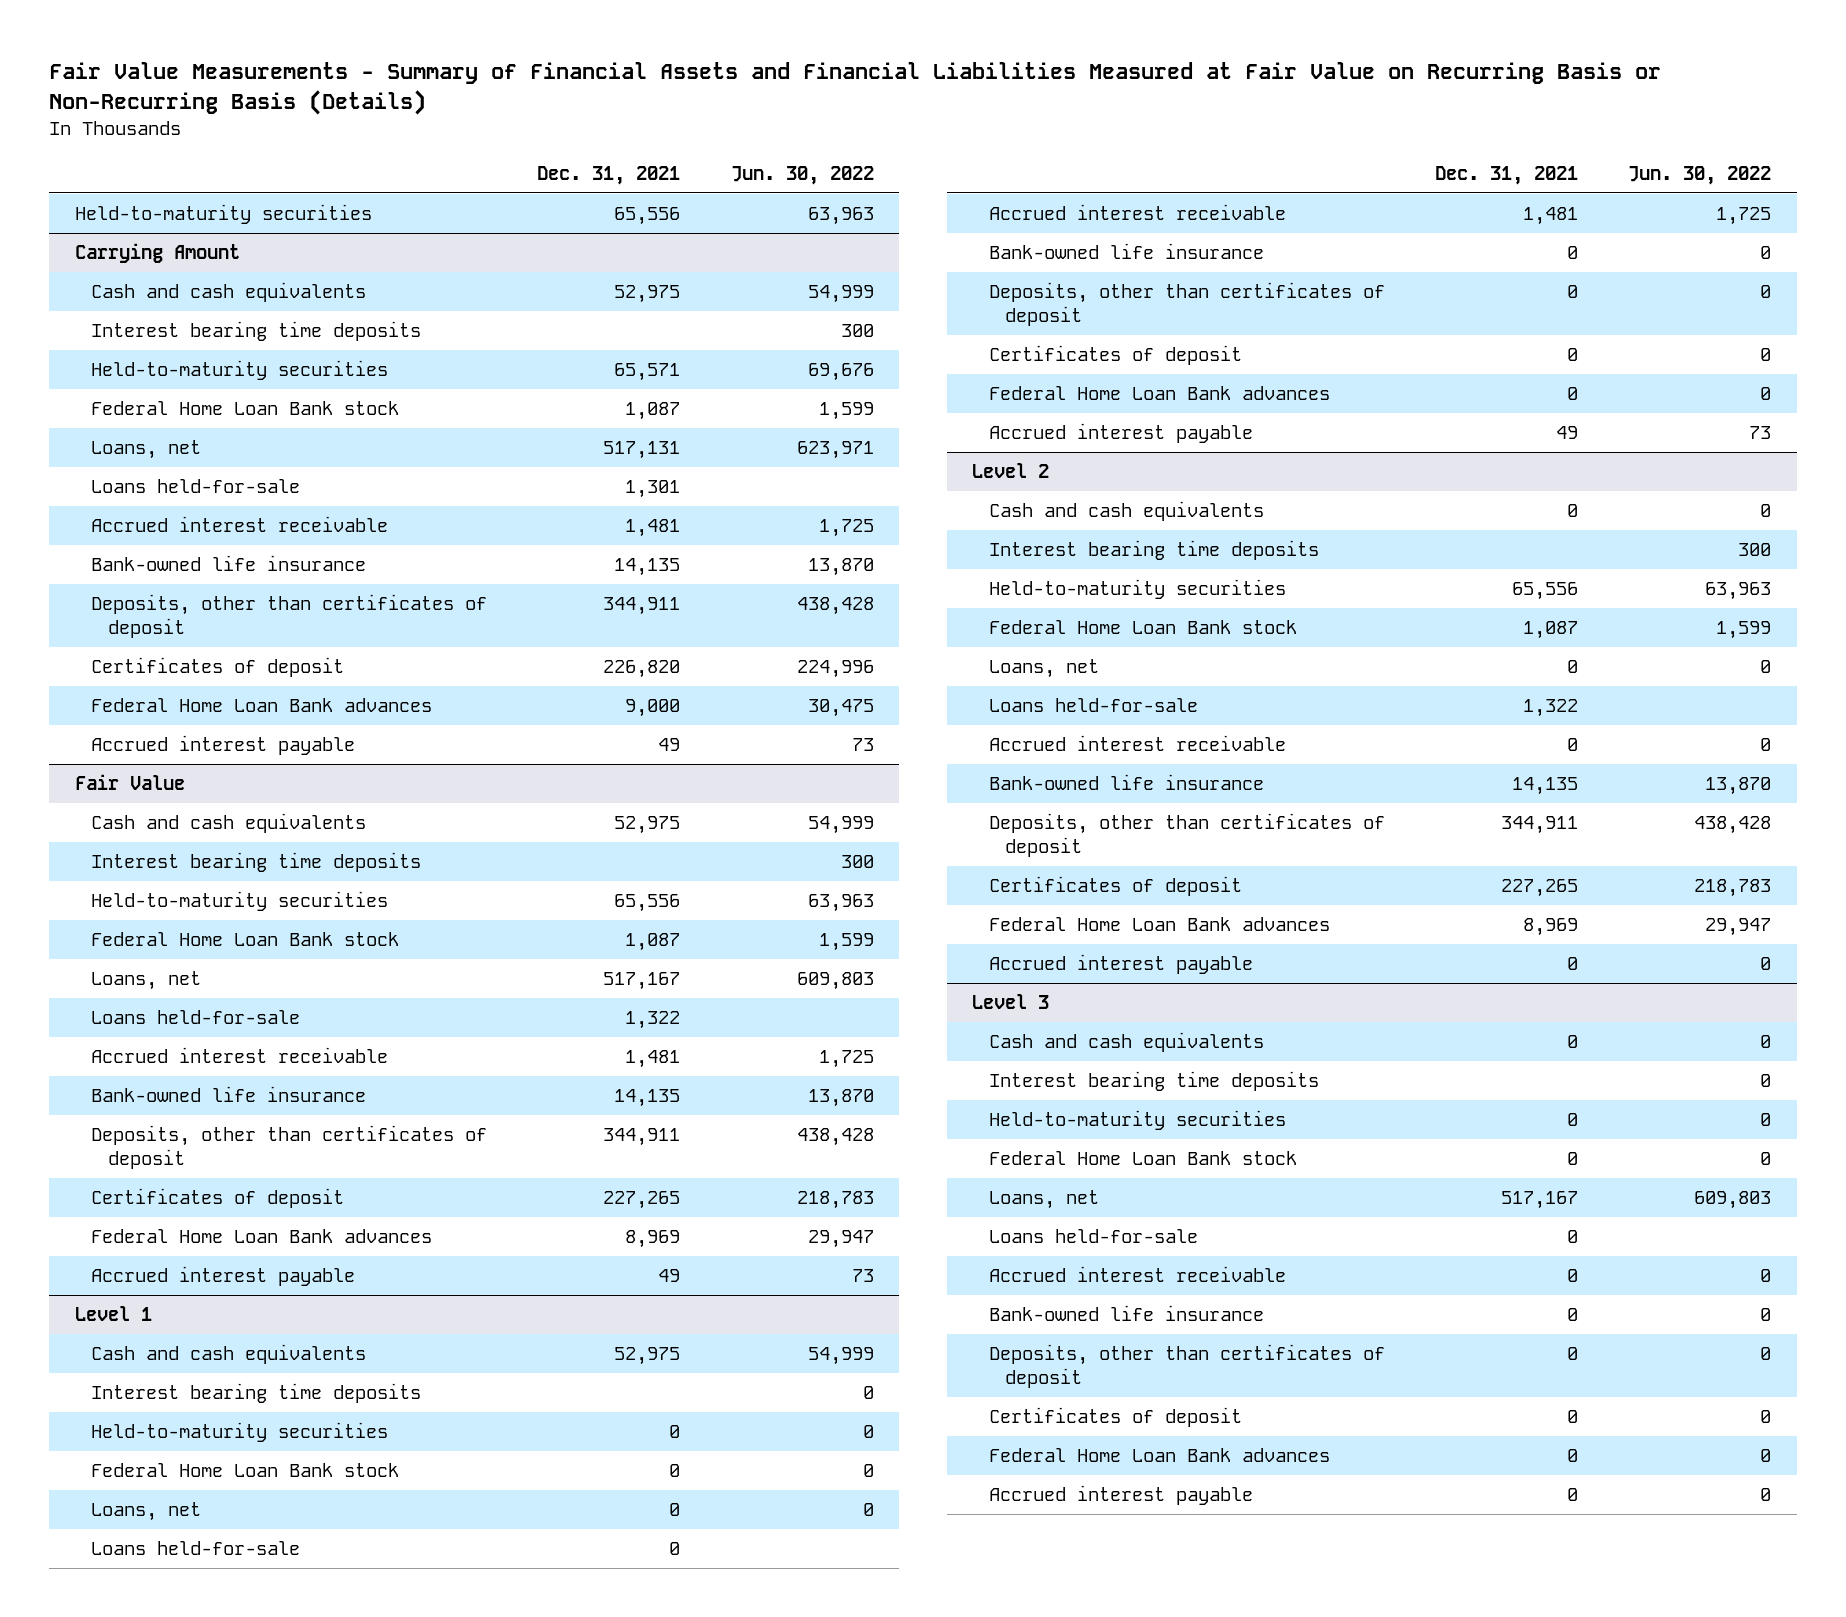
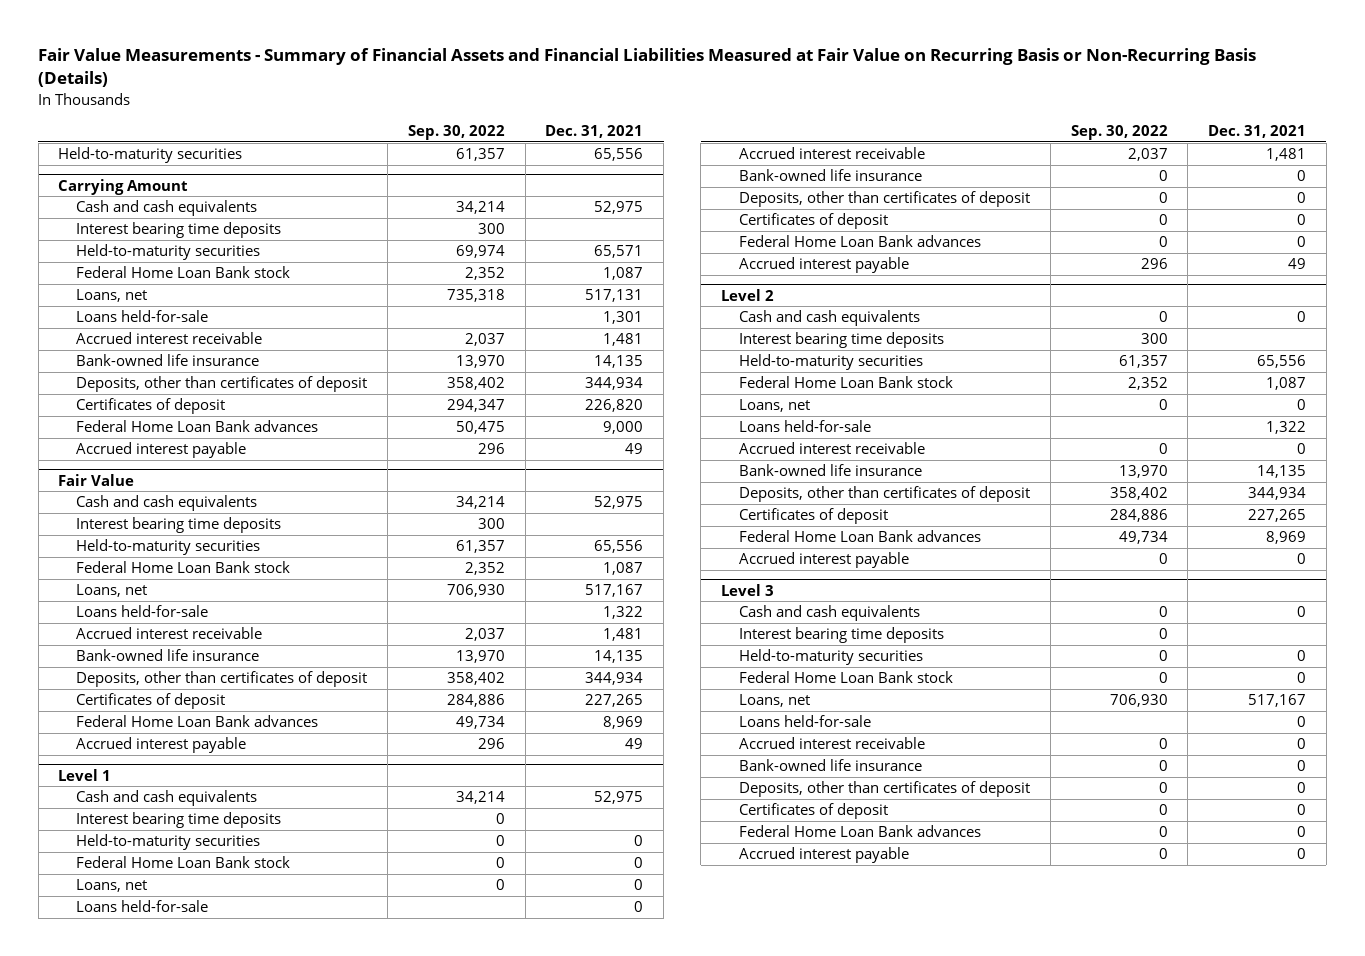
- | Dec. 31, 2021 | Jun. 30, 2022
+ | Sep. 30, 2022 | Dec. 31, 2021
@ Carrying Amount
- Deposits, other than certificates of deposit | 344,911 | 438,428
+ Deposits, other than certificates of deposit | 358,402 | 344,934
@ Fair Value
- Deposits, other than certificates of deposit | 344,911 | 438,428
+ Deposits, other than certificates of deposit | 358,402 | 344,934
@ Level 2
- Deposits, other than certificates of deposit | 344,911 | 438,428
+ Deposits, other than certificates of deposit | 358,402 | 344,934

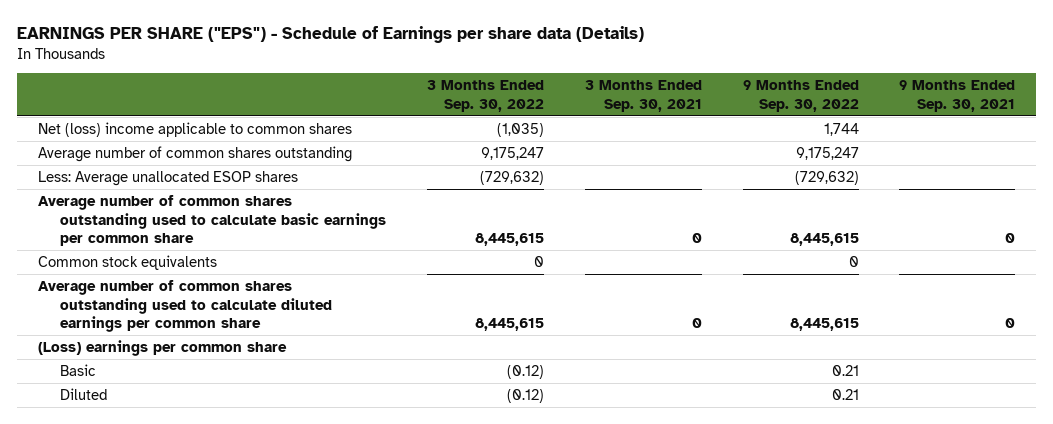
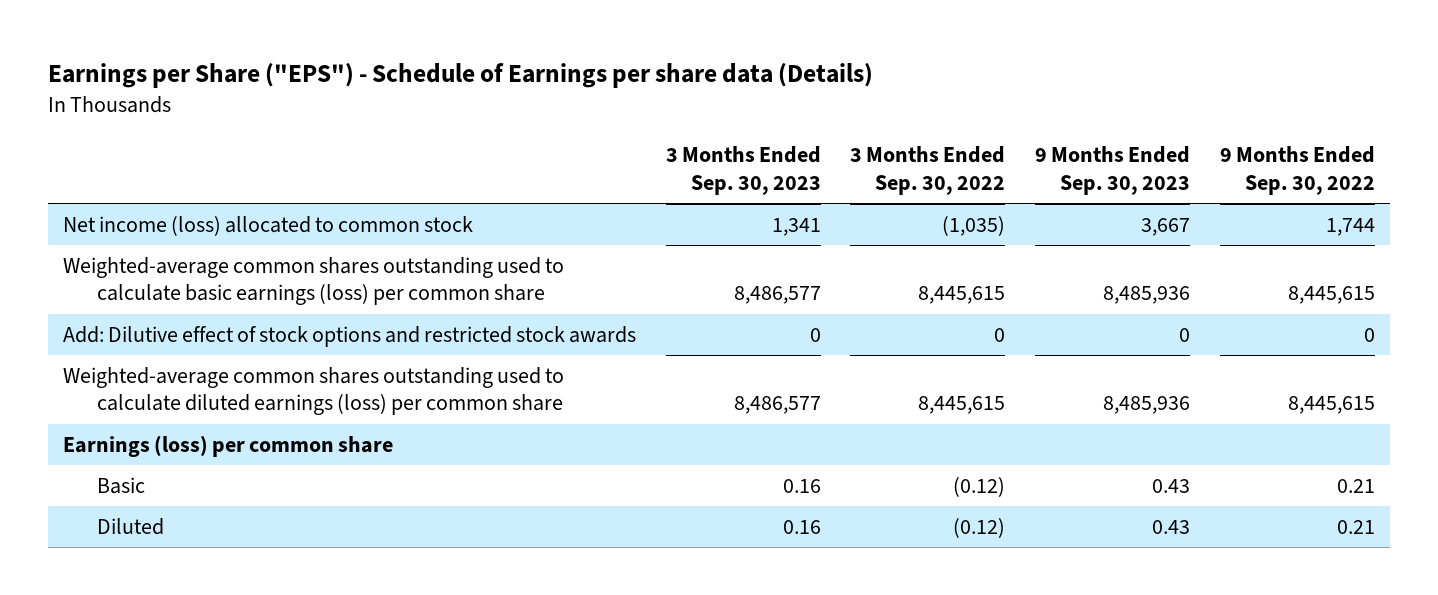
- EARNINGS PER SHARE ("EPS") - Schedule of Earnings per share data (Details)
+ Earnings per Share ("EPS") - Schedule of Earnings per share data (Details)
- | 3 Months Ended Sep. 30, 2022 | 3 Months Ended Sep. 30, 2021 | 9 Months Ended Sep. 30, 2022 | 9 Months Ended Sep. 30, 2021
+ | 3 Months Ended Sep. 30, 2023 | 3 Months Ended Sep. 30, 2022 | 9 Months Ended Sep. 30, 2023 | 9 Months Ended Sep. 30, 2022
- Net (loss) income applicable to common shares | (1,035) | | 1,744 |
- Average number of common shares outstanding | 9,175,247 | | 9,175,247 |
- Less: Average unallocated ESOP shares | (729,632) | | (729,632) |
- Average number of common shares outstanding used to calculate basic earnings per common share | 8,445,615 | 0 | 8,445,615 | 0
- Common stock equivalents | 0 | | 0 |
- Average number of common shares outstanding used to calculate diluted earnings per common share | 8,445,615 | 0 | 8,445,615 | 0
- (Loss) earnings per common share
+ Net income (loss) allocated to common stock | 1,341 | (1,035) | 3,667 | 1,744
+ Weighted-average common shares outstanding used to calculate basic earnings (loss) per common share | 8,486,577 | 8,445,615 | 8,485,936 | 8,445,615
+ Add: Dilutive effect of stock options and restricted stock awards | 0 | 0 | 0 | 0
+ Weighted-average common shares outstanding used to calculate diluted earnings (loss) per common share | 8,486,577 | 8,445,615 | 8,485,936 | 8,445,615
+ Earnings (loss) per common share

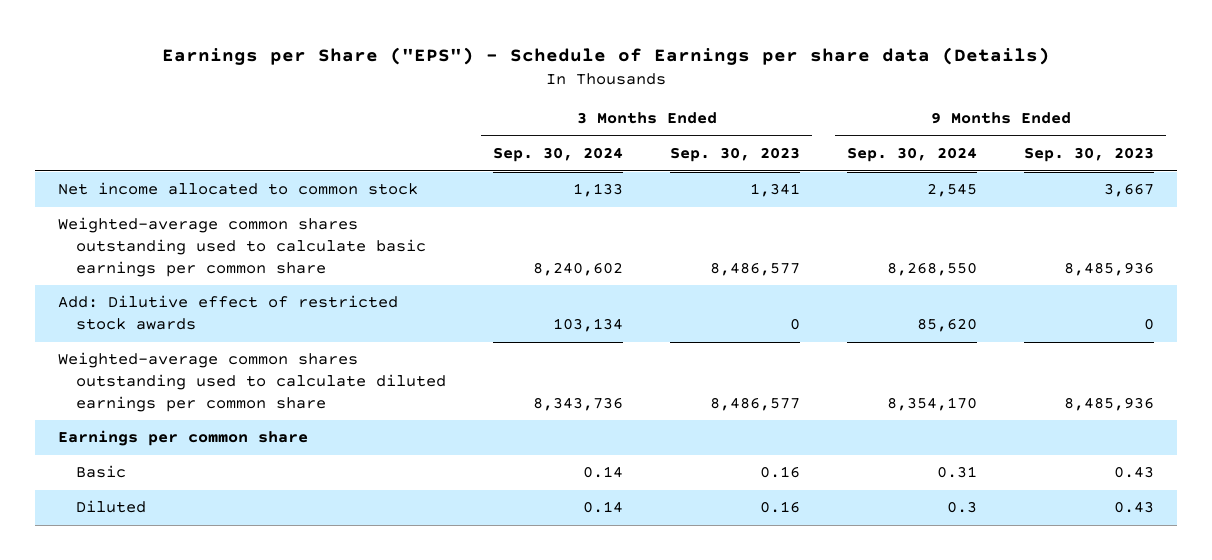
- | 3 Months Ended Sep. 30, 2023 | 3 Months Ended Sep. 30, 2022 | 9 Months Ended Sep. 30, 2023 | 9 Months Ended Sep. 30, 2022
+ | 3 Months Ended Sep. 30, 2024 | 3 Months Ended Sep. 30, 2023 | 9 Months Ended Sep. 30, 2024 | 9 Months Ended Sep. 30, 2023
- Net income (loss) allocated to common stock | 1,341 | (1,035) | 3,667 | 1,744
- Weighted-average common shares outstanding used to calculate basic earnings (loss) per common share | 8,486,577 | 8,445,615 | 8,485,936 | 8,445,615
- Add: Dilutive effect of stock options and restricted stock awards | 0 | 0 | 0 | 0
- Weighted-average common shares outstanding used to calculate diluted earnings (loss) per common share | 8,486,577 | 8,445,615 | 8,485,936 | 8,445,615
- Earnings (loss) per common share
+ Net income allocated to common stock | 1,133 | 1,341 | 2,545 | 3,667
+ Weighted-average common shares outstanding used to calculate basic earnings per common share | 8,240,602 | 8,486,577 | 8,268,550 | 8,485,936
+ Add: Dilutive effect of restricted stock awards | 103,134 | 0 | 85,620 | 0
+ Weighted-average common shares outstanding used to calculate diluted earnings per common share | 8,343,736 | 8,486,577 | 8,354,170 | 8,485,936
+ Earnings per common share

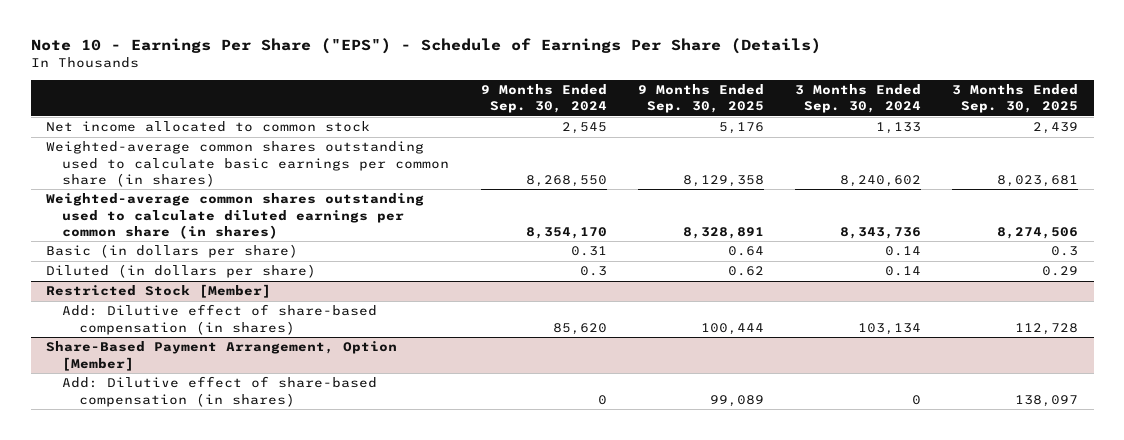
- Earnings per Share ("EPS") - Schedule of Earnings per share data (Details)
+ Note 10 - Earnings Per Share ("EPS") - Schedule of Earnings Per Share (Details)
- | 3 Months Ended Sep. 30, 2024 | 3 Months Ended Sep. 30, 2023 | 9 Months Ended Sep. 30, 2024 | 9 Months Ended Sep. 30, 2023
+ | 9 Months Ended Sep. 30, 2024 | 9 Months Ended Sep. 30, 2025 | 3 Months Ended Sep. 30, 2024 | 3 Months Ended Sep. 30, 2025
- Weighted-average common shares outstanding used to calculate basic earnings per common share | 8,240,602 | 8,486,577 | 8,268,550 | 8,485,936
- Add: Dilutive effect of restricted stock awards | 103,134 | 0 | 85,620 | 0
- Weighted-average common shares outstanding used to calculate diluted earnings per common share | 8,343,736 | 8,486,577 | 8,354,170 | 8,485,936
- Earnings per common share
- Basic | 0.14 | 0.16 | 0.31 | 0.43
- Diluted | 0.14 | 0.16 | 0.3 | 0.43
+ Weighted-average common shares outstanding used to calculate basic earnings per common share (in shares) | 8,268,550 | 8,129,358 | 8,240,602 | 8,023,681
+ Weighted-average common shares outstanding used to calculate diluted earnings per common share (in shares) | 8,354,170 | 8,328,891 | 8,343,736 | 8,274,506
+ Basic (in dollars per share) | 0.31 | 0.64 | 0.14 | 0.3
+ Diluted (in dollars per share) | 0.3 | 0.62 | 0.14 | 0.29
+ Restricted Stock [Member]
+ Add: Dilutive effect of share-based compensation (in shares) | 85,620 | 100,444 | 103,134 | 112,728
+ Share-Based Payment Arrangement, Option [Member]
+ Add: Dilutive effect of share-based compensation (in shares) | 0 | 99,089 | 0 | 138,097

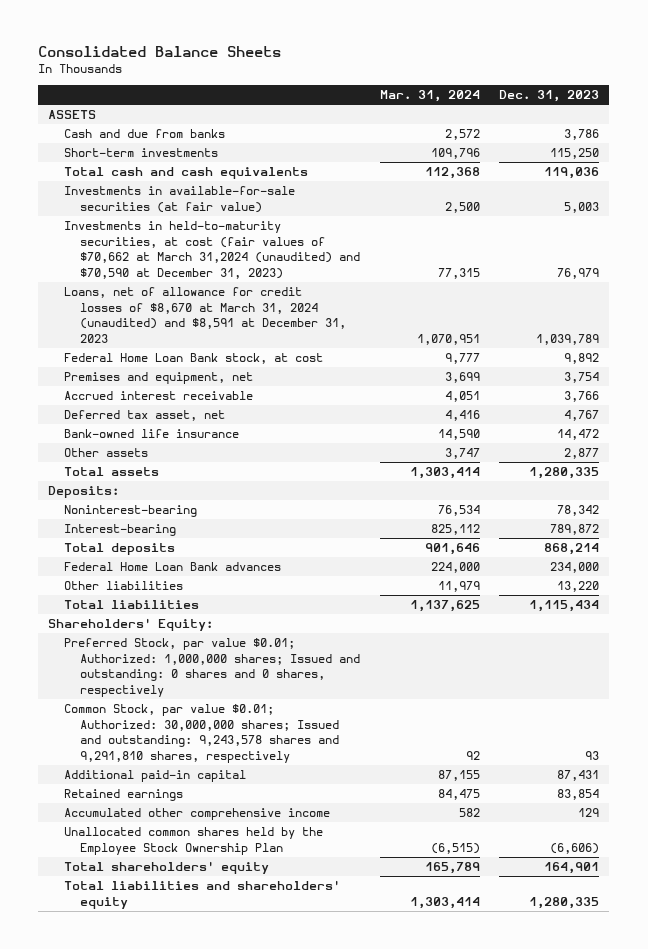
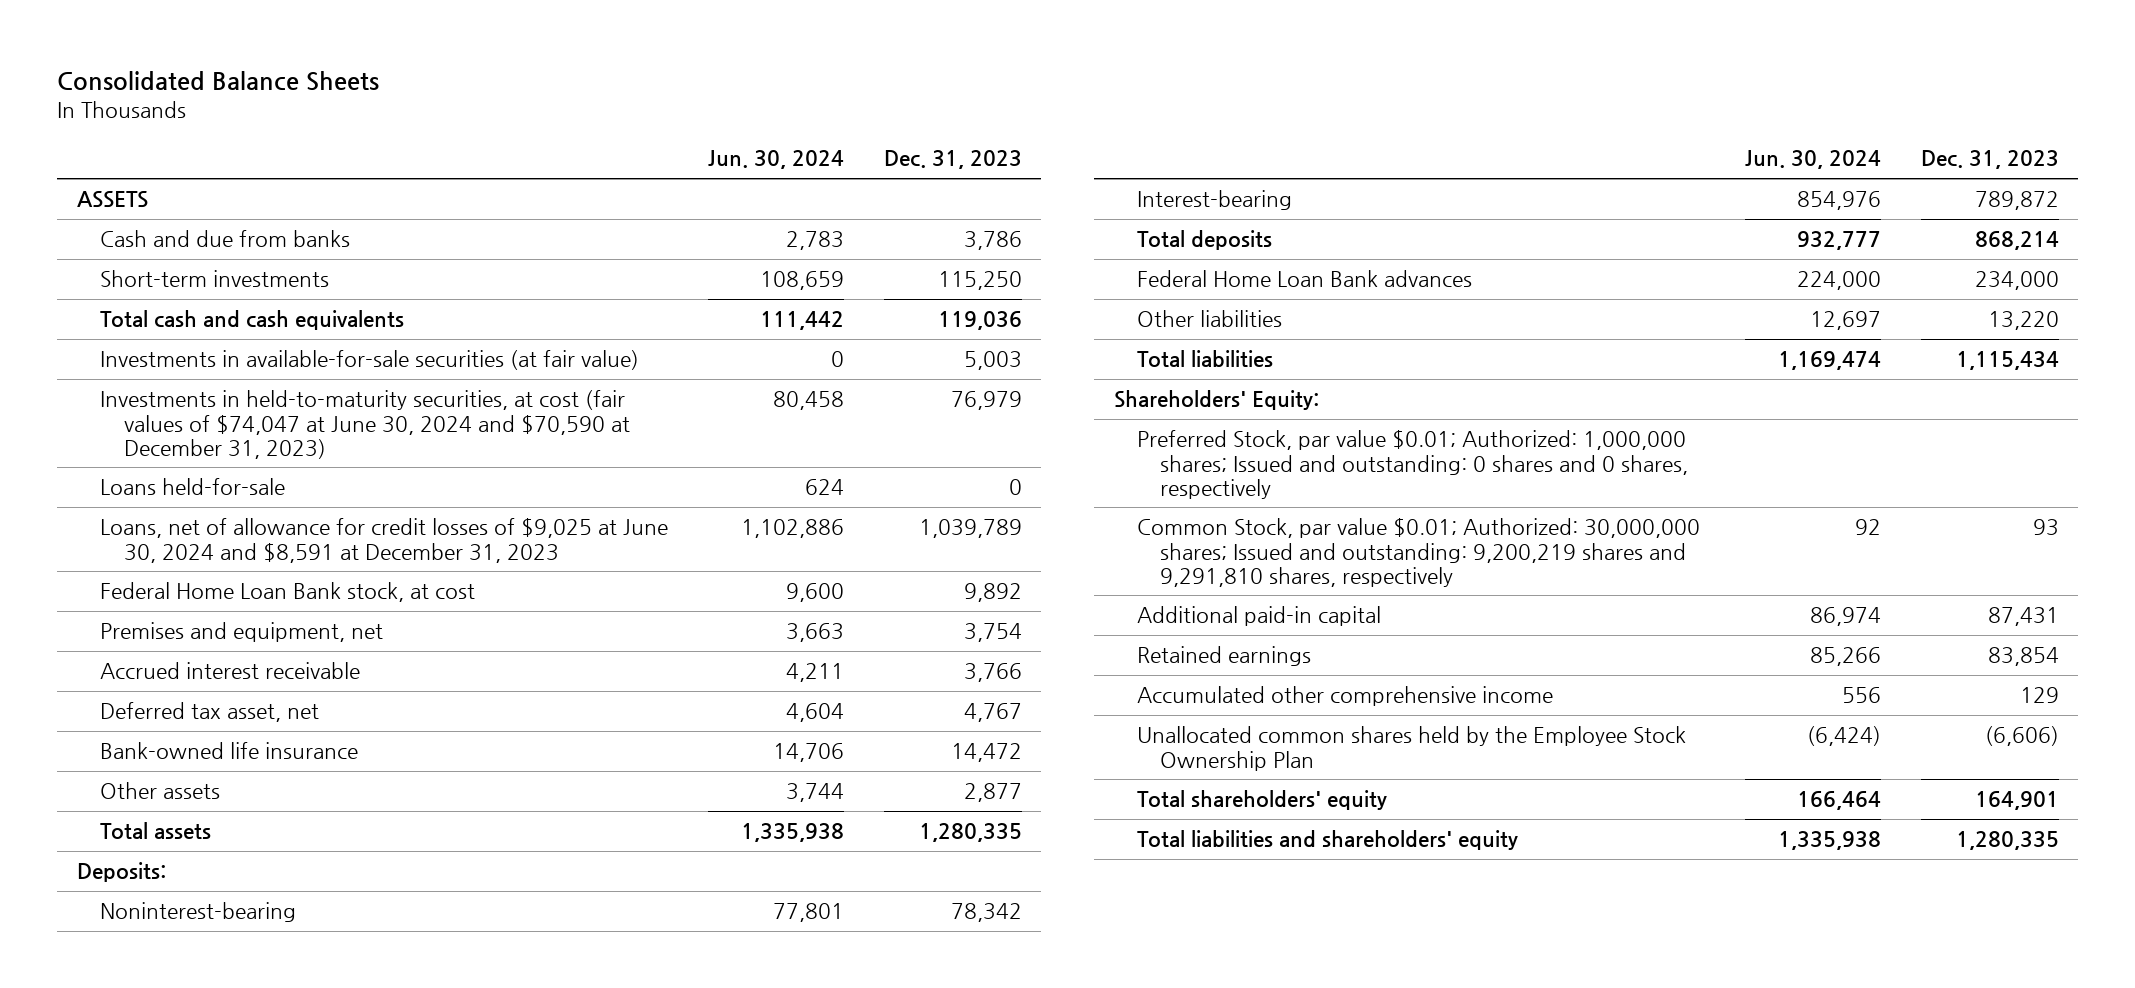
- | Mar. 31, 2024 | Dec. 31, 2023
+ | Jun. 30, 2024 | Dec. 31, 2023
- Investments in held-to-maturity securities, at cost (fair values of $70,662 at March 31,2024 (unaudited) and $70,590 at December 31, 2023) | 77,315 | 76,979
- Loans, net of allowance for credit losses of $8,670 at March 31, 2024 (unaudited) and $8,591 at December 31, 2023 | 1,070,951 | 1,039,789
+ Investments in held-to-maturity securities, at cost (fair values of $74,047 at June 30, 2024 and $70,590 at December 31, 2023) | 80,458 | 76,979
+ Loans held-for-sale | 624 | 0
+ Loans, net of allowance for credit losses of $9,025 at June 30, 2024 and $8,591 at December 31, 2023 | 1,102,886 | 1,039,789
- Common Stock, par value $0.01; Authorized: 30,000,000 shares; Issued and outstanding: 9,243,578 shares and 9,291,810 shares, respectively | 92 | 93
+ Common Stock, par value $0.01; Authorized: 30,000,000 shares; Issued and outstanding: 9,200,219 shares and 9,291,810 shares, respectively | 92 | 93

